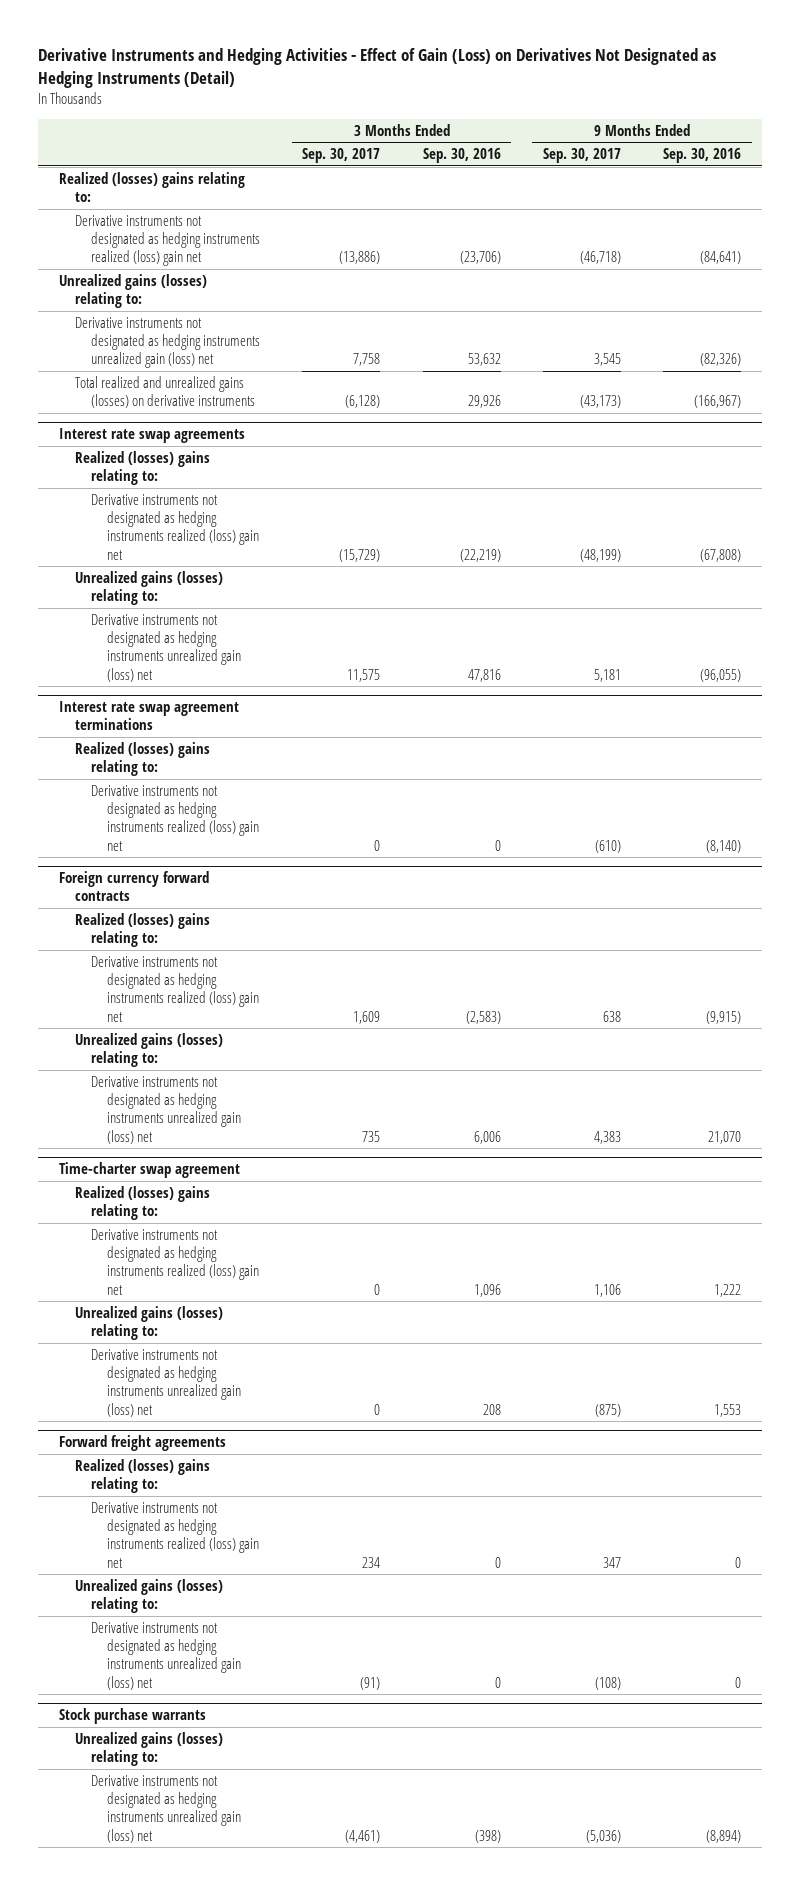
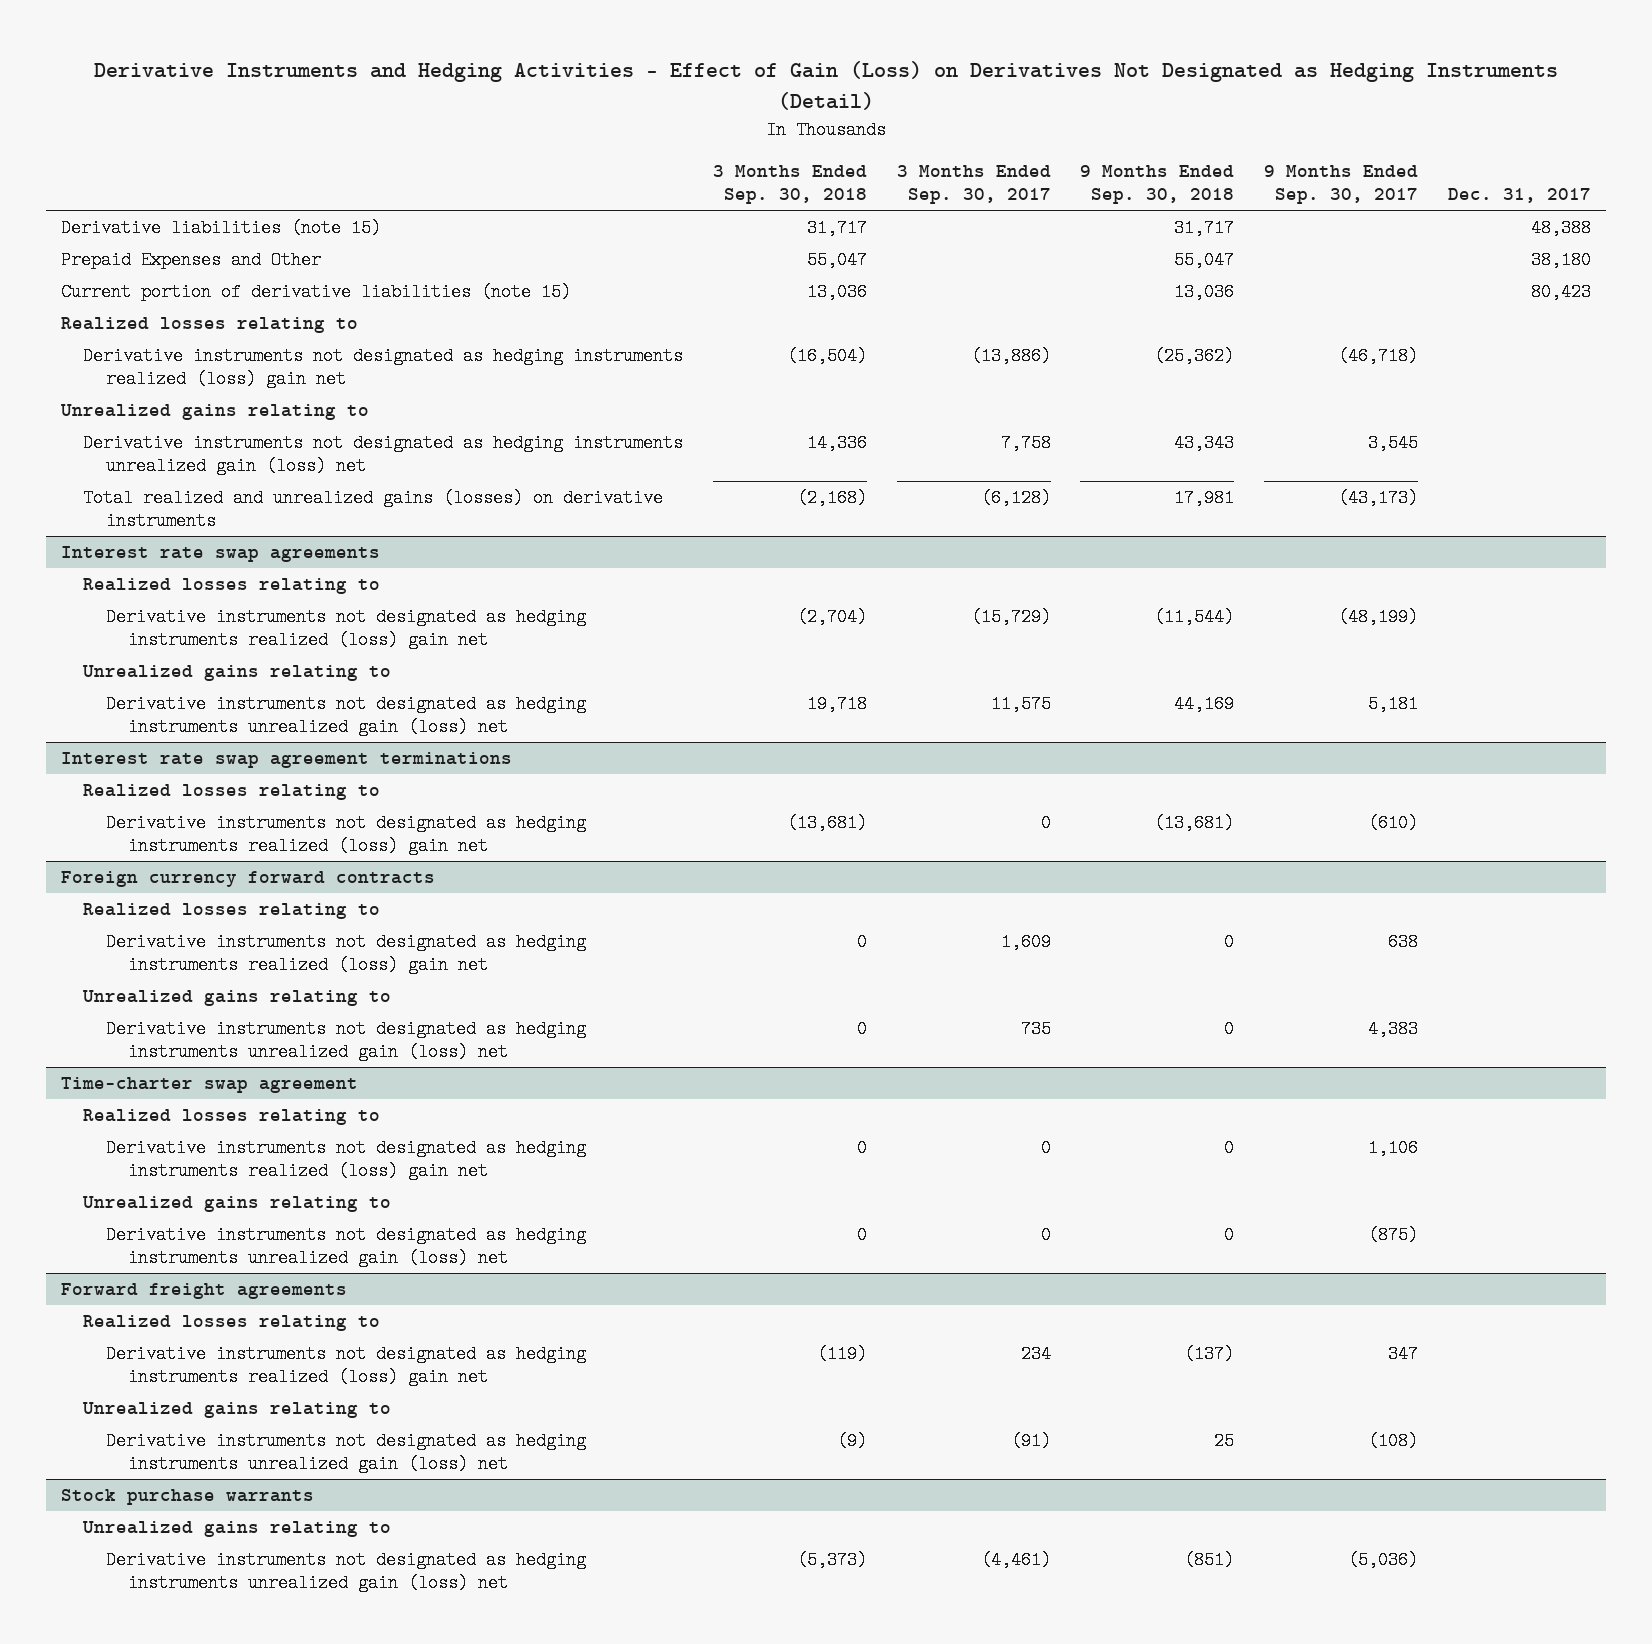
- | 3 Months Ended Sep. 30, 2017 | 3 Months Ended Sep. 30, 2016 | 9 Months Ended Sep. 30, 2017 | 9 Months Ended Sep. 30, 2016
+ | 3 Months Ended Sep. 30, 2018 | 3 Months Ended Sep. 30, 2017 | 9 Months Ended Sep. 30, 2018 | 9 Months Ended Sep. 30, 2017 | Dec. 31, 2017
- Realized (losses) gains relating to:
+ Derivative liabilities (note 15) | 31,717 | | 31,717 | | 48,388
+ Prepaid Expenses and Other | 55,047 | | 55,047 | | 38,180
+ Current portion of derivative liabilities (note 15) | 13,036 | | 13,036 | | 80,423
+ Realized losses relating to
- Unrealized gains (losses) relating to:
+ Unrealized gains relating to
@ Interest rate swap agreements
- Realized (losses) gains relating to:
+ Realized losses relating to
- Unrealized gains (losses) relating to:
+ Unrealized gains relating to
@ Interest rate swap agreement terminations
- Realized (losses) gains relating to:
+ Realized losses relating to
@ Foreign currency forward contracts
- Realized (losses) gains relating to:
+ Realized losses relating to
- Unrealized gains (losses) relating to:
+ Unrealized gains relating to
@ Time-charter swap agreement
- Realized (losses) gains relating to:
+ Realized losses relating to
- Unrealized gains (losses) relating to:
+ Unrealized gains relating to
@ Forward freight agreements
- Realized (losses) gains relating to:
+ Realized losses relating to
- Unrealized gains (losses) relating to:
+ Unrealized gains relating to
@ Stock purchase warrants
- Unrealized gains (losses) relating to:
+ Unrealized gains relating to

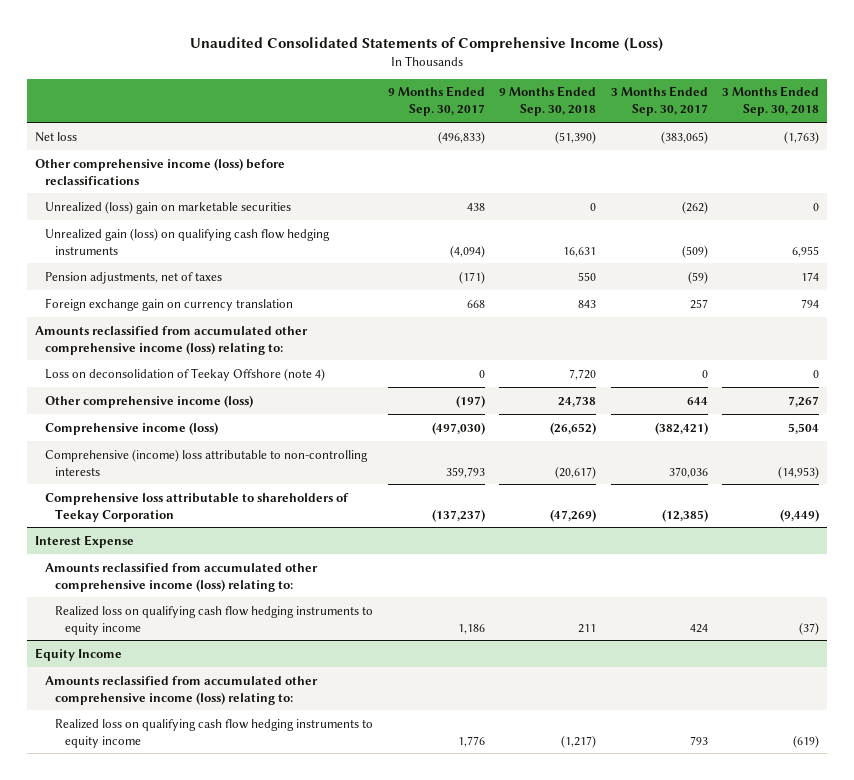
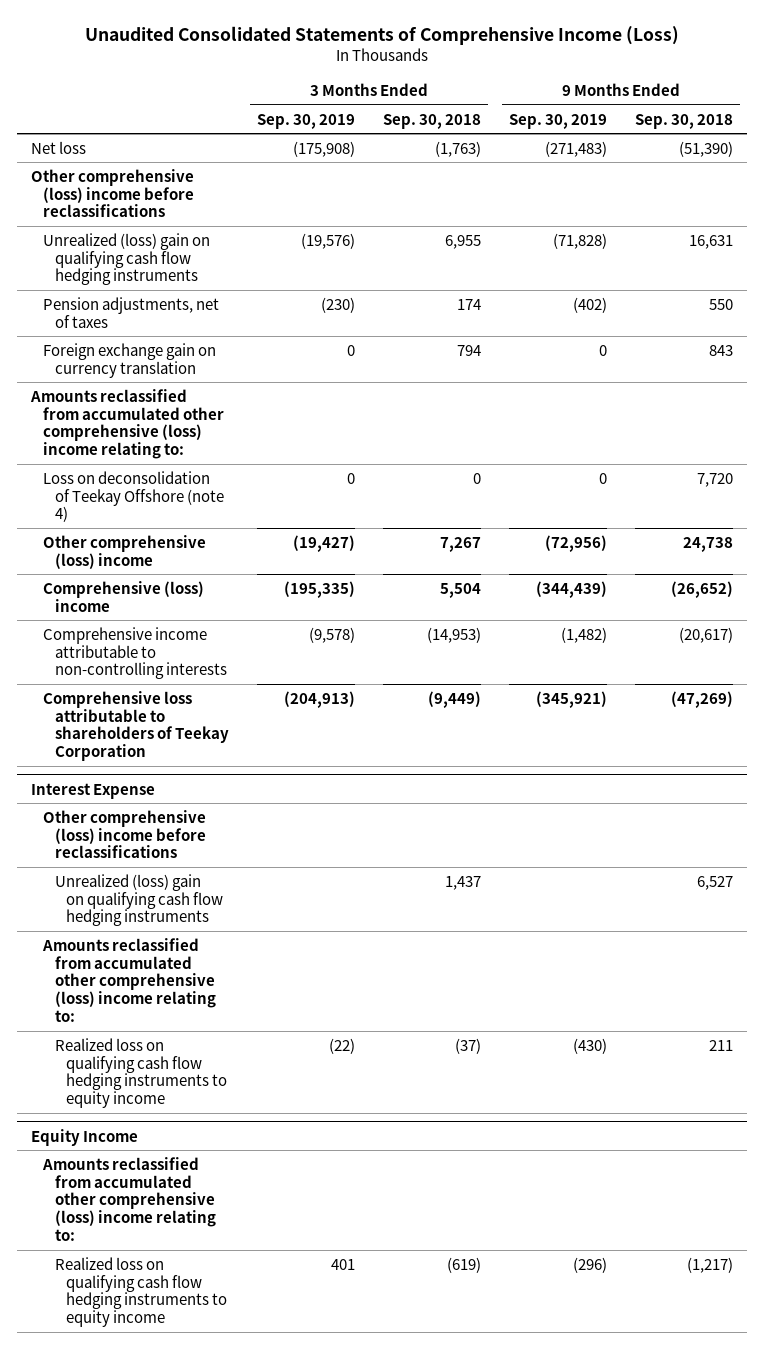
- | 9 Months Ended Sep. 30, 2017 | 9 Months Ended Sep. 30, 2018 | 3 Months Ended Sep. 30, 2017 | 3 Months Ended Sep. 30, 2018
+ | 3 Months Ended Sep. 30, 2019 | 3 Months Ended Sep. 30, 2018 | 9 Months Ended Sep. 30, 2019 | 9 Months Ended Sep. 30, 2018
- Other comprehensive income (loss) before reclassifications
- Unrealized (loss) gain on marketable securities | 438 | 0 | (262) | 0
- Unrealized gain (loss) on qualifying cash flow hedging instruments | (4,094) | 16,631 | (509) | 6,955
+ Other comprehensive (loss) income before reclassifications
+ Unrealized (loss) gain on qualifying cash flow hedging instruments | (19,576) | 6,955 | (71,828) | 16,631
- Amounts reclassified from accumulated other comprehensive income (loss) relating to:
+ Amounts reclassified from accumulated other comprehensive (loss) income relating to:
- Other comprehensive income (loss) | (197) | 24,738 | 644 | 7,267
- Comprehensive income (loss) | (497,030) | (26,652) | (382,421) | 5,504
- Comprehensive (income) loss attributable to non-controlling interests | 359,793 | (20,617) | 370,036 | (14,953)
+ Other comprehensive (loss) income | (19,427) | 7,267 | (72,956) | 24,738
+ Comprehensive (loss) income | (195,335) | 5,504 | (344,439) | (26,652)
+ Comprehensive income attributable to non-controlling interests | (9,578) | (14,953) | (1,482) | (20,617)
@ Interest Expense
- Amounts reclassified from accumulated other comprehensive income (loss) relating to:
+ Other comprehensive (loss) income before reclassifications
+ Unrealized (loss) gain on qualifying cash flow hedging instruments | | 1,437 | | 6,527
+ Amounts reclassified from accumulated other comprehensive (loss) income relating to:
@ Equity Income
- Amounts reclassified from accumulated other comprehensive income (loss) relating to:
+ Amounts reclassified from accumulated other comprehensive (loss) income relating to:

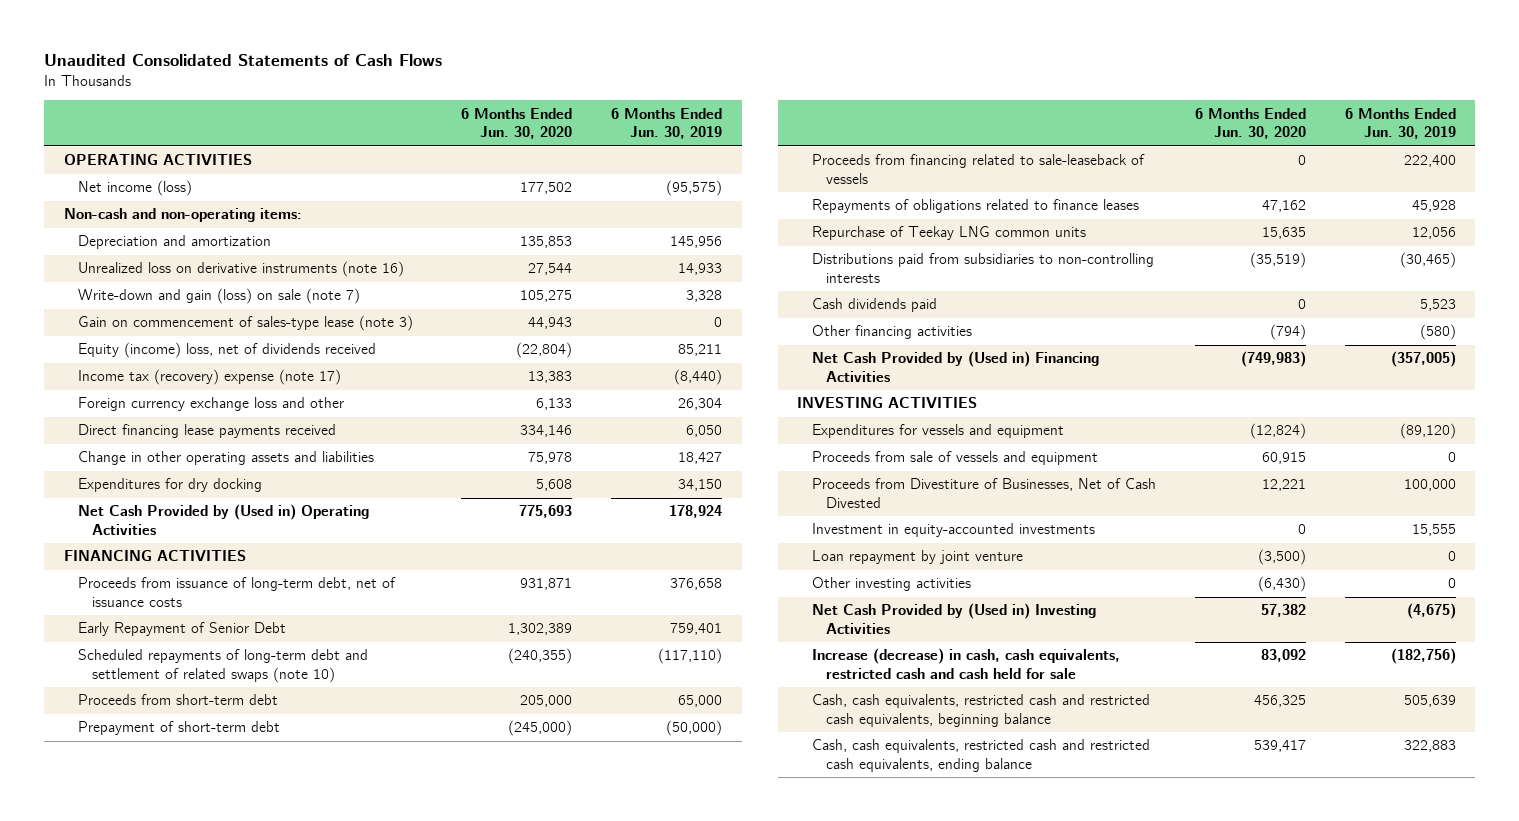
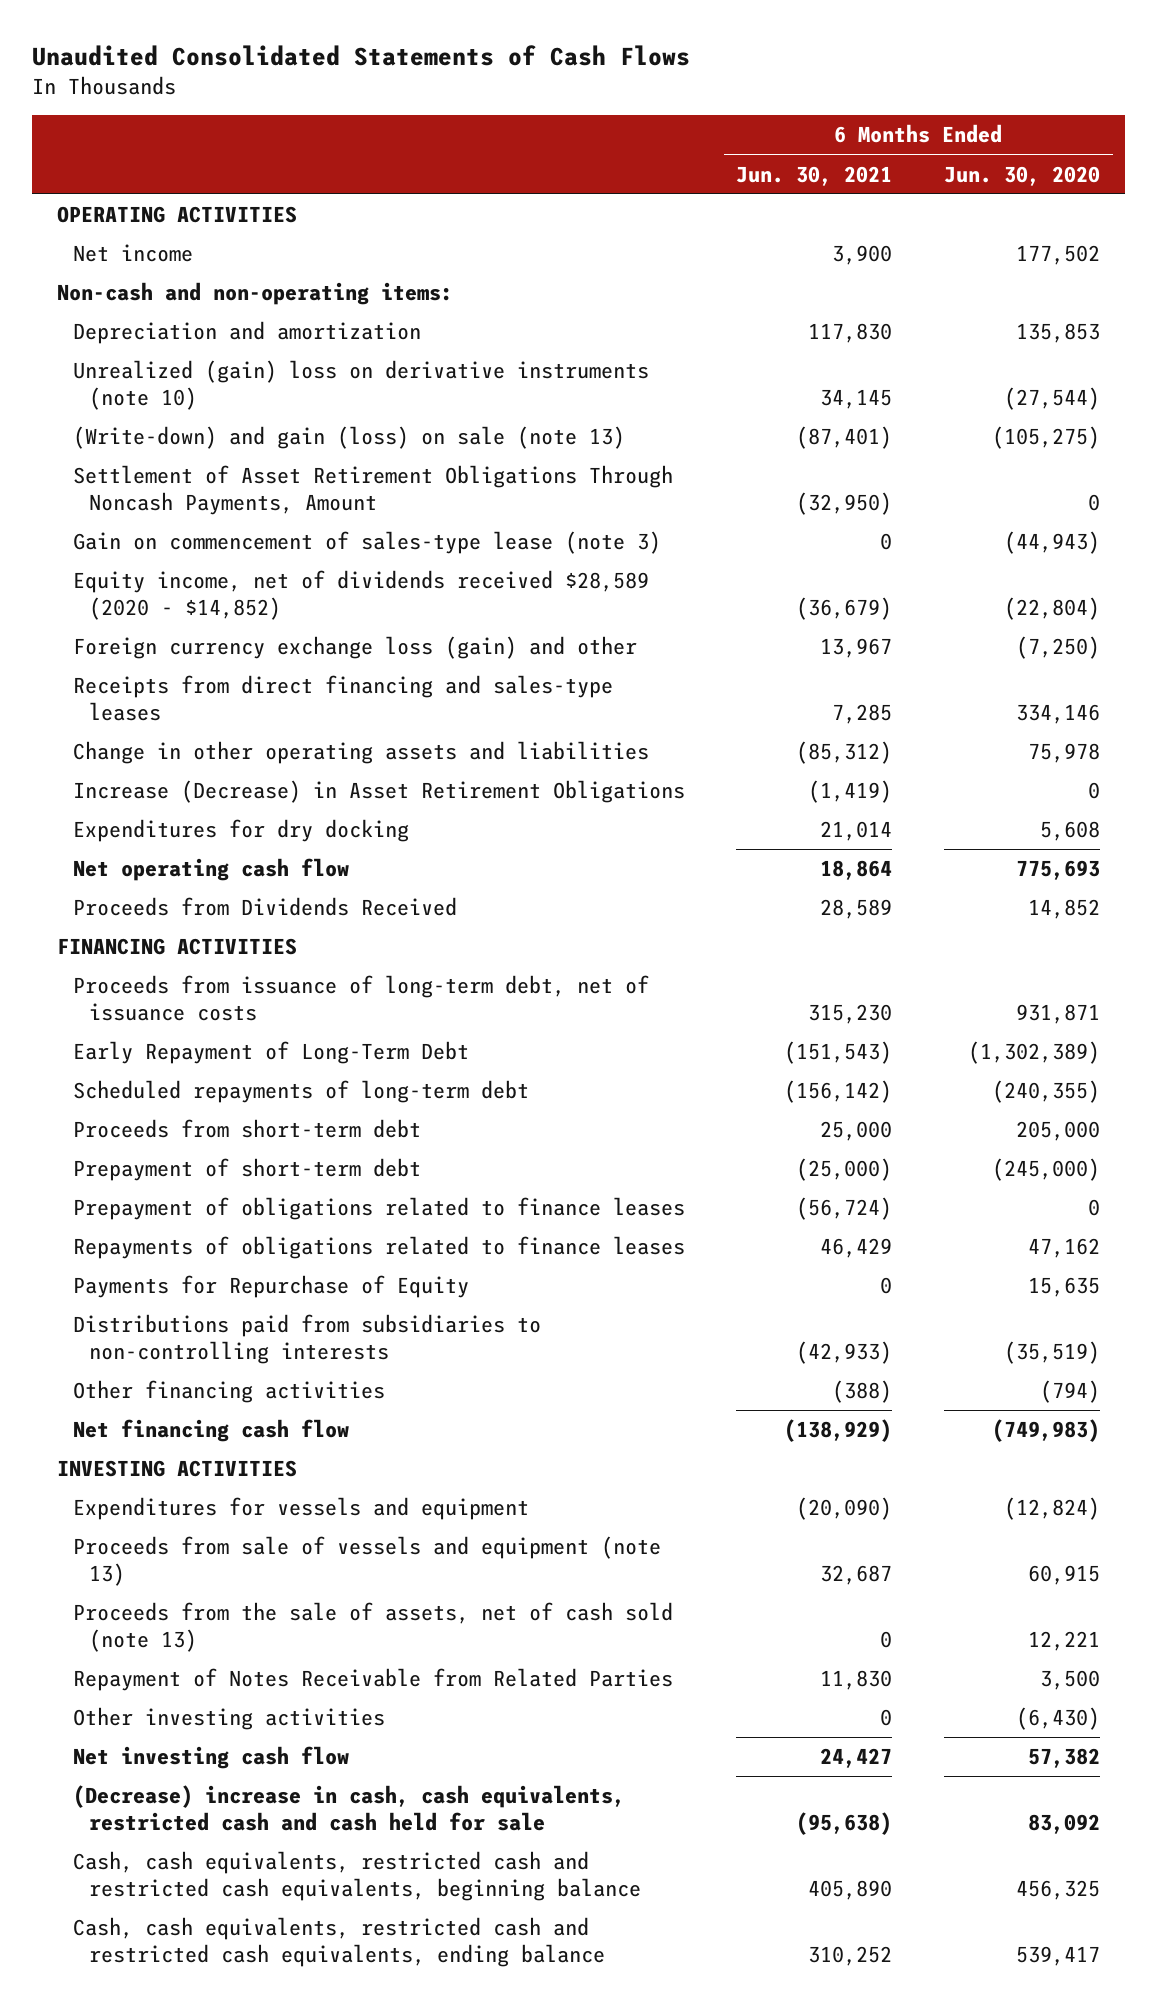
- | 6 Months Ended Jun. 30, 2020 | 6 Months Ended Jun. 30, 2019
+ | 6 Months Ended Jun. 30, 2021 | 6 Months Ended Jun. 30, 2020
- Net income (loss) | 177,502 | (95,575)
+ Net income | 3,900 | 177,502
- Unrealized loss on derivative instruments (note 16) | 27,544 | 14,933
- Write-down and gain (loss) on sale (note 7) | 105,275 | 3,328
- Gain on commencement of sales-type lease (note 3) | 44,943 | 0
- Equity (income) loss, net of dividends received | (22,804) | 85,211
- Income tax (recovery) expense (note 17) | 13,383 | (8,440)
- Foreign currency exchange loss and other | 6,133 | 26,304
- Direct financing lease payments received | 334,146 | 6,050
+ Unrealized (gain) loss on derivative instruments (note 10) | 34,145 | (27,544)
+ (Write-down) and gain (loss) on sale (note 13) | (87,401) | (105,275)
+ Settlement of Asset Retirement Obligations Through Noncash Payments, Amount | (32,950) | 0
+ Gain on commencement of sales-type lease (note 3) | 0 | (44,943)
+ Equity income, net of dividends received $28,589 (2020 - $14,852) | (36,679) | (22,804)
+ Foreign currency exchange loss (gain) and other | 13,967 | (7,250)
+ Receipts from direct financing and sales-type leases | 7,285 | 334,146
+ Increase (Decrease) in Asset Retirement Obligations | (1,419) | 0
- Net Cash Provided by (Used in) Operating Activities | 775,693 | 178,924
+ Net operating cash flow | 18,864 | 775,693
+ Proceeds from Dividends Received | 28,589 | 14,852
- Early Repayment of Senior Debt | 1,302,389 | 759,401
- Scheduled repayments of long-term debt and settlement of related swaps (note 10) | (240,355) | (117,110)
+ Early Repayment of Long-Term Debt | (151,543) | (1,302,389)
+ Scheduled repayments of long-term debt | (156,142) | (240,355)
- Proceeds from financing related to sale-leaseback of vessels | 0 | 222,400
+ Prepayment of obligations related to finance leases | (56,724) | 0
- Repurchase of Teekay LNG common units | 15,635 | 12,056
+ Payments for Repurchase of Equity | 0 | 15,635
- Cash dividends paid | 0 | 5,523
- Net Cash Provided by (Used in) Financing Activities | (749,983) | (357,005)
+ Net financing cash flow | (138,929) | (749,983)
- Proceeds from sale of vessels and equipment | 60,915 | 0
- Proceeds from Divestiture of Businesses, Net of Cash Divested | 12,221 | 100,000
- Investment in equity-accounted investments | 0 | 15,555
- Loan repayment by joint venture | (3,500) | 0
+ Proceeds from sale of vessels and equipment (note 13) | 32,687 | 60,915
+ Proceeds from the sale of assets, net of cash sold (note 13) | 0 | 12,221
+ Repayment of Notes Receivable from Related Parties | 11,830 | 3,500
- Net Cash Provided by (Used in) Investing Activities | 57,382 | (4,675)
- Increase (decrease) in cash, cash equivalents, restricted cash and cash held for sale | 83,092 | (182,756)
+ Net investing cash flow | 24,427 | 57,382
+ (Decrease) increase in cash, cash equivalents, restricted cash and cash held for sale | (95,638) | 83,092

